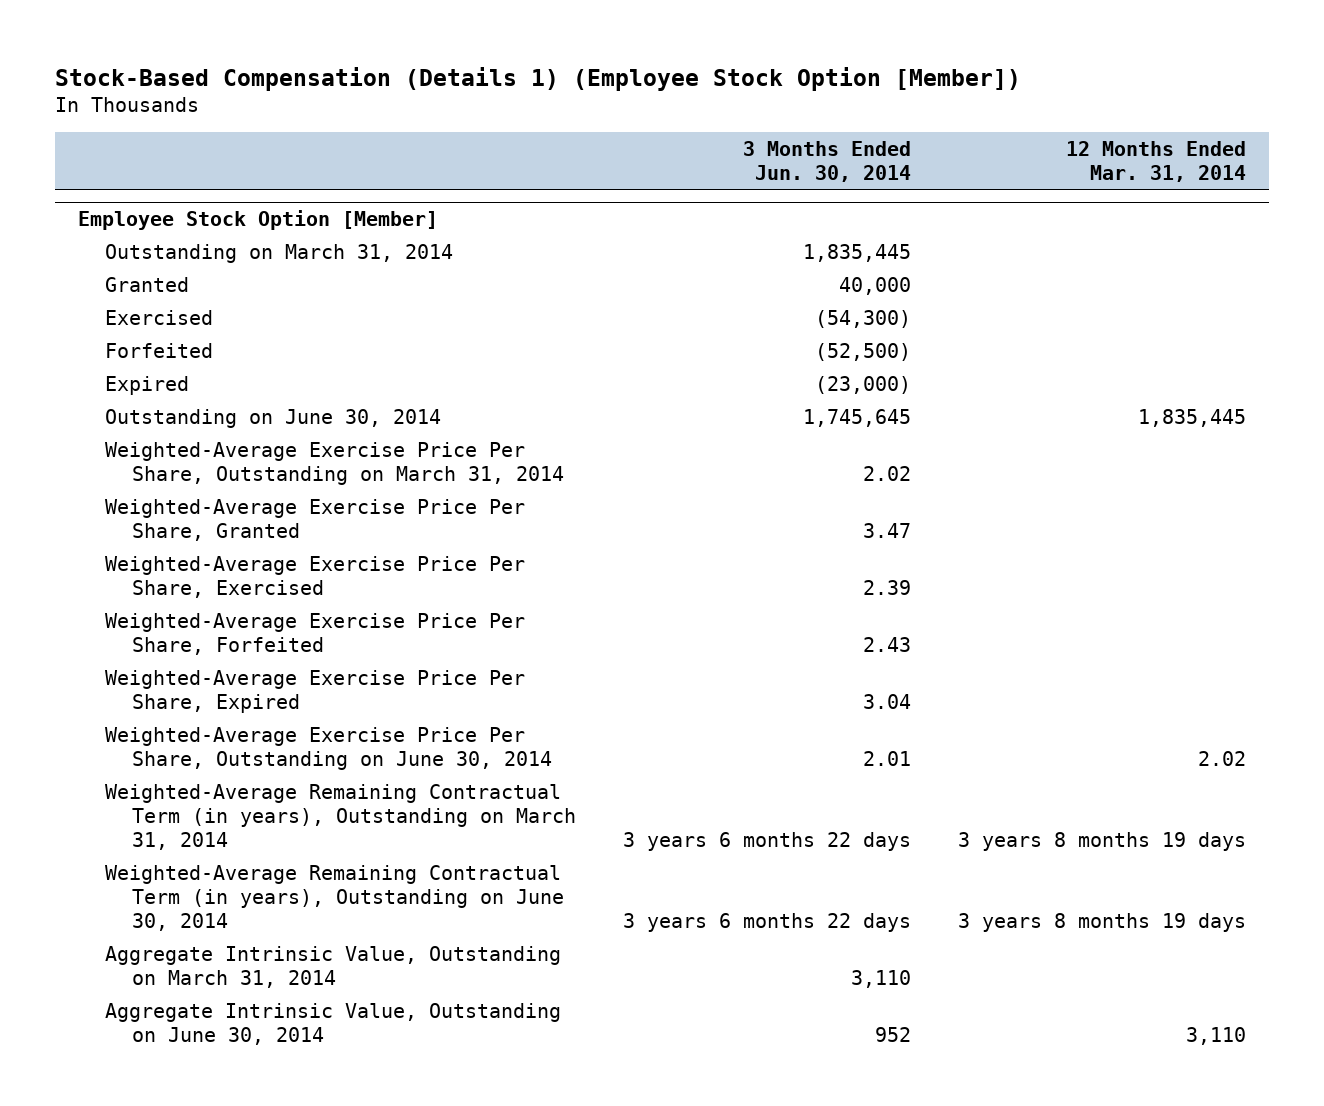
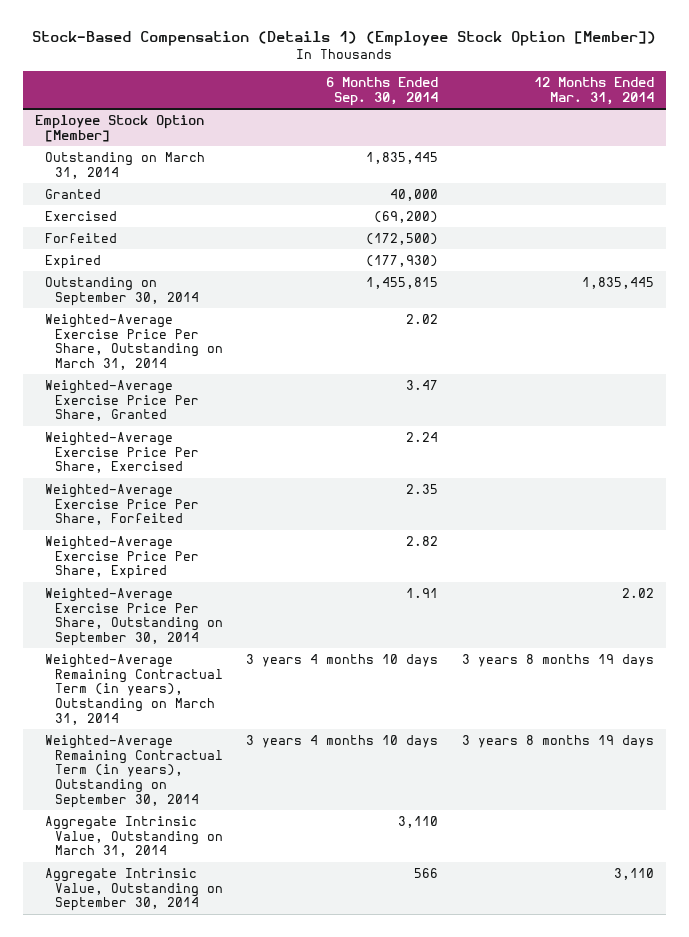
- | 3 Months Ended Jun. 30, 2014 | 12 Months Ended Mar. 31, 2014
+ | 6 Months Ended Sep. 30, 2014 | 12 Months Ended Mar. 31, 2014
@ Employee Stock Option [Member]
- Outstanding on June 30, 2014 | 1,745,645 | 1,835,445
+ Outstanding on September 30, 2014 | 1,455,815 | 1,835,445
- Weighted-Average Exercise Price Per Share, Outstanding on June 30, 2014 | 2.01 | 2.02
+ Weighted-Average Exercise Price Per Share, Outstanding on September 30, 2014 | 1.91 | 2.02
- Weighted-Average Remaining Contractual Term (in years), Outstanding on June 30, 2014 | 3 years 6 months 22 days | 3 years 8 months 19 days
+ Weighted-Average Remaining Contractual Term (in years), Outstanding on September 30, 2014 | 3 years 4 months 10 days | 3 years 8 months 19 days
- Aggregate Intrinsic Value, Outstanding on June 30, 2014 | 952 | 3,110
+ Aggregate Intrinsic Value, Outstanding on September 30, 2014 | 566 | 3,110

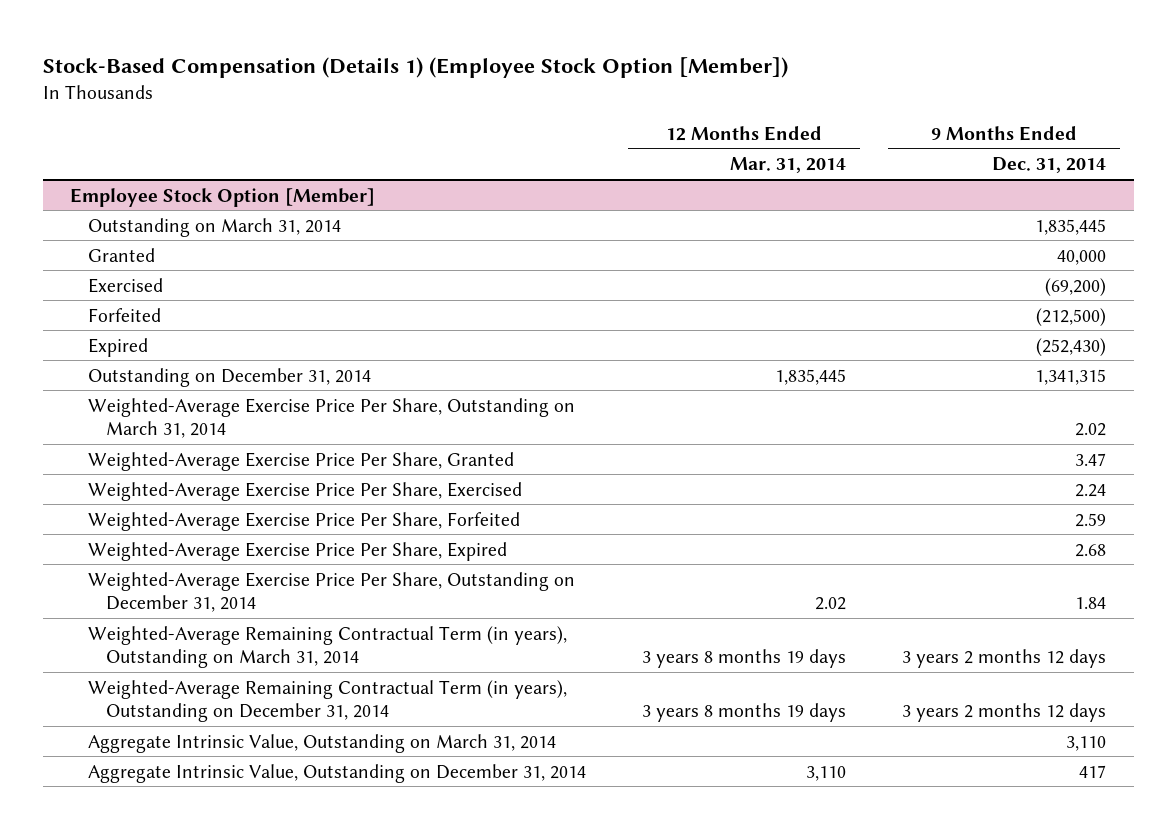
- | 6 Months Ended Sep. 30, 2014 | 12 Months Ended Mar. 31, 2014
+ | 12 Months Ended Mar. 31, 2014 | 9 Months Ended Dec. 31, 2014
@ Employee Stock Option [Member]
- Outstanding on September 30, 2014 | 1,455,815 | 1,835,445
+ Outstanding on December 31, 2014 | 1,835,445 | 1,341,315
- Weighted-Average Exercise Price Per Share, Outstanding on September 30, 2014 | 1.91 | 2.02
+ Weighted-Average Exercise Price Per Share, Outstanding on December 31, 2014 | 2.02 | 1.84
- Weighted-Average Remaining Contractual Term (in years), Outstanding on September 30, 2014 | 3 years 4 months 10 days | 3 years 8 months 19 days
+ Weighted-Average Remaining Contractual Term (in years), Outstanding on December 31, 2014 | 3 years 8 months 19 days | 3 years 2 months 12 days
- Aggregate Intrinsic Value, Outstanding on September 30, 2014 | 566 | 3,110
+ Aggregate Intrinsic Value, Outstanding on December 31, 2014 | 3,110 | 417

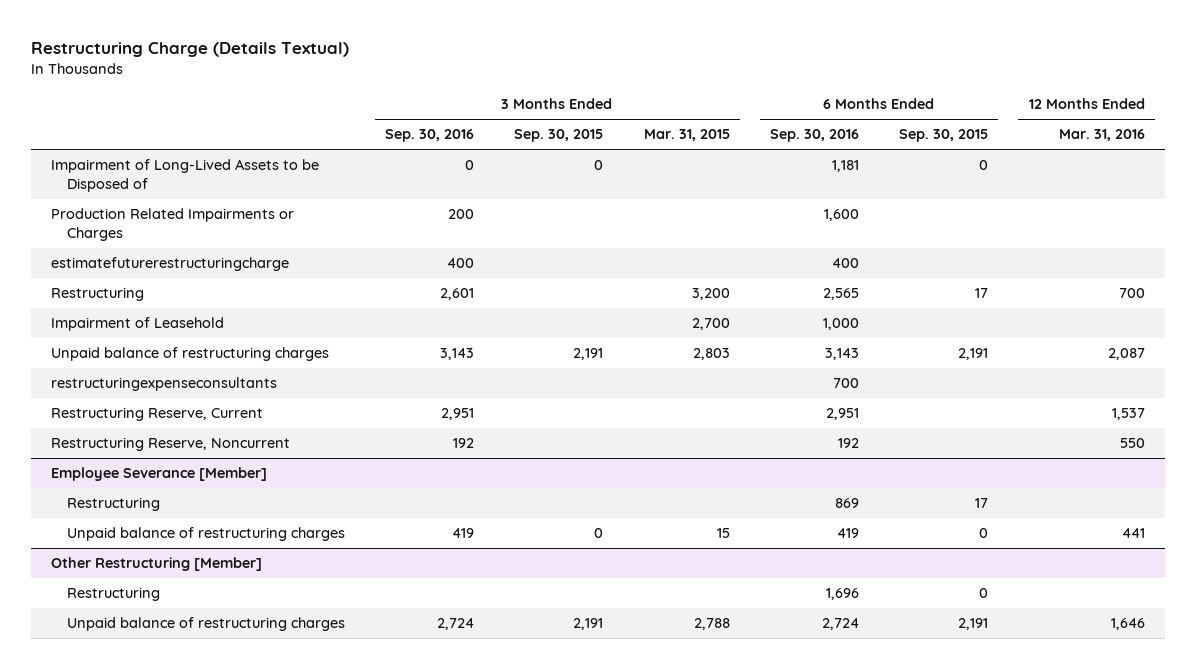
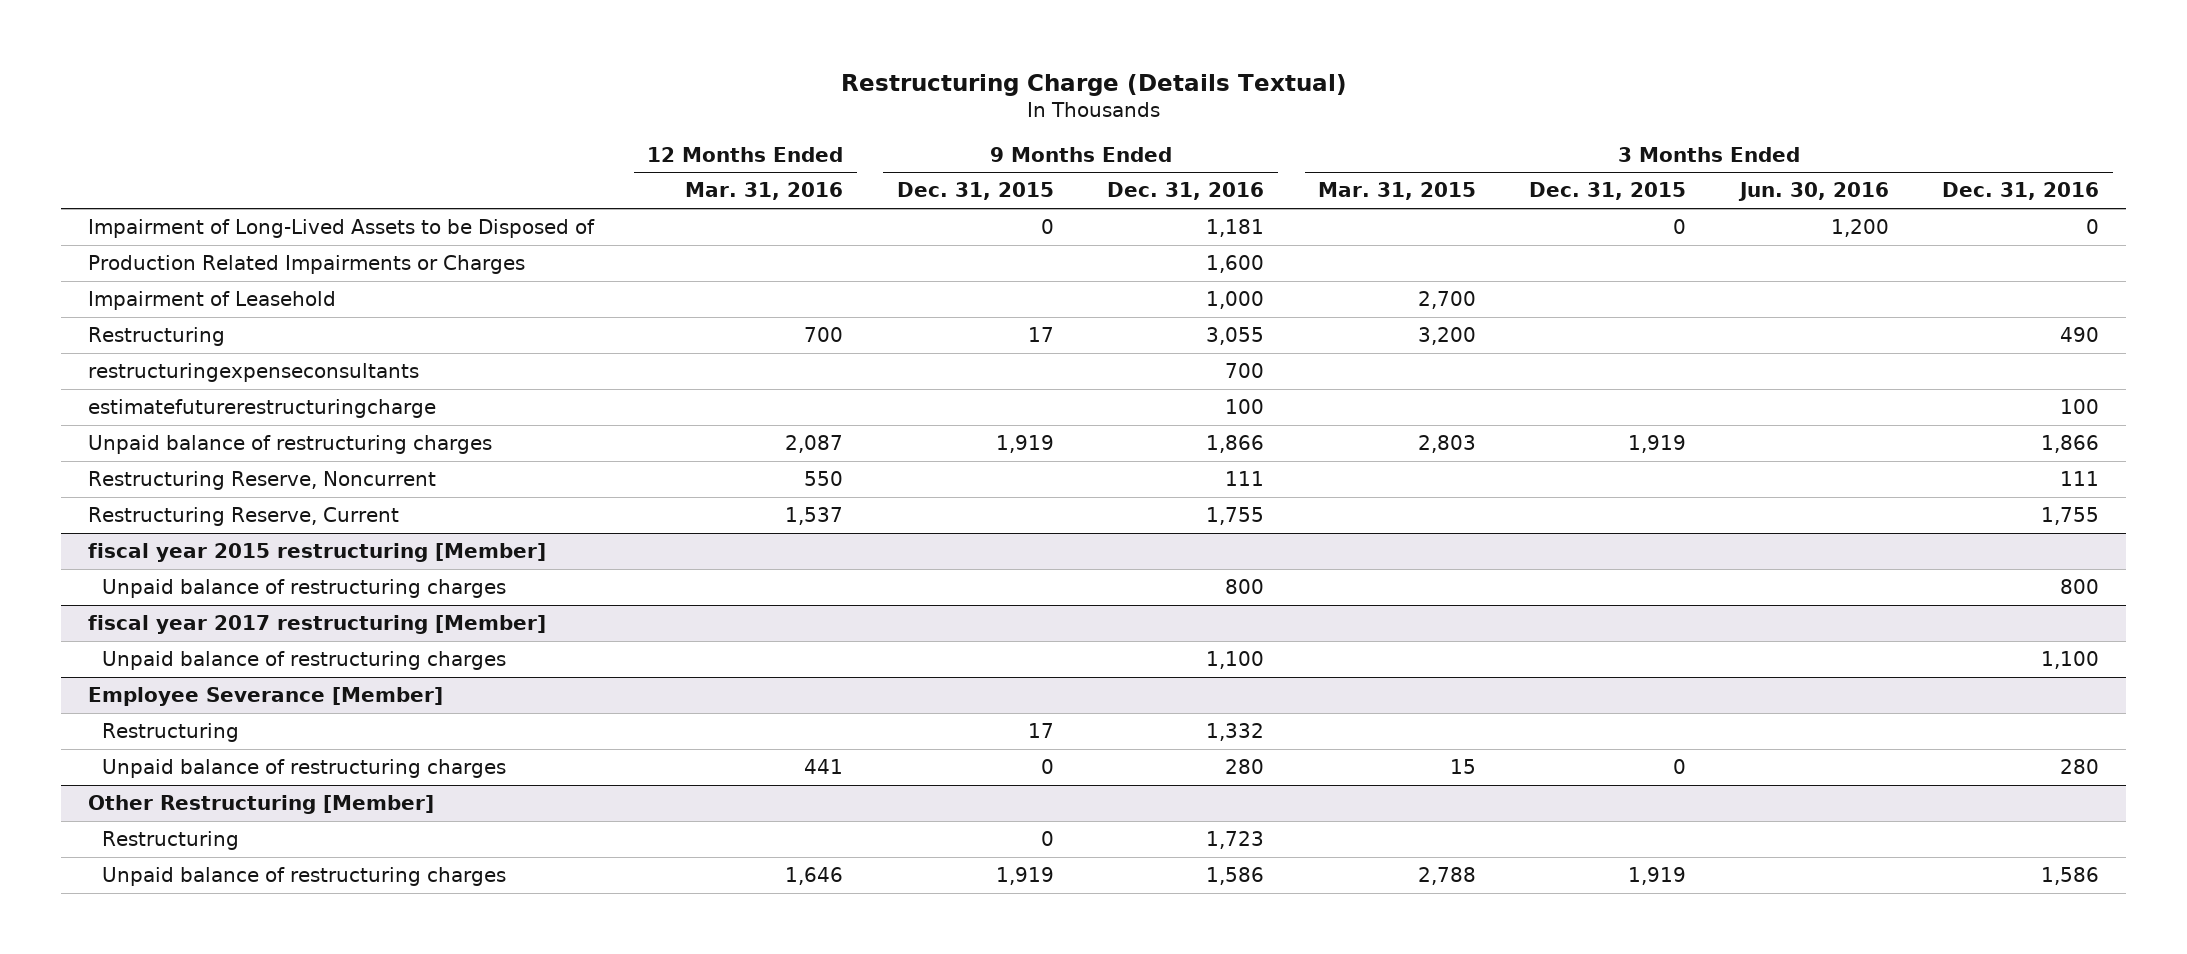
- | 3 Months Ended Sep. 30, 2016 | 3 Months Ended Sep. 30, 2015 | 3 Months Ended Mar. 31, 2015 | 6 Months Ended Sep. 30, 2016 | 6 Months Ended Sep. 30, 2015 | 12 Months Ended Mar. 31, 2016
+ | 12 Months Ended Mar. 31, 2016 | 9 Months Ended Dec. 31, 2015 | 9 Months Ended Dec. 31, 2016 | 3 Months Ended Mar. 31, 2015 | 3 Months Ended Dec. 31, 2015 | 3 Months Ended Jun. 30, 2016 | 3 Months Ended Dec. 31, 2016
moved down: Restructuring | 700 | 17 | 3,055 | 3,200 | | | 490
moved down: estimatefuturerestructuringcharge | | | 100 | | | | 100
moved down: Unpaid balance of restructuring charges | 2,087 | 1,919 | 1,866 | 2,803 | 1,919 | | 1,866
moved down: Restructuring Reserve, Current | 1,537 | | 1,755 | | | | 1,755
+ fiscal year 2015 restructuring [Member]
+ Unpaid balance of restructuring charges | | | 800 | | | | 800
+ fiscal year 2017 restructuring [Member]
+ Unpaid balance of restructuring charges | | | 1,100 | | | | 1,100

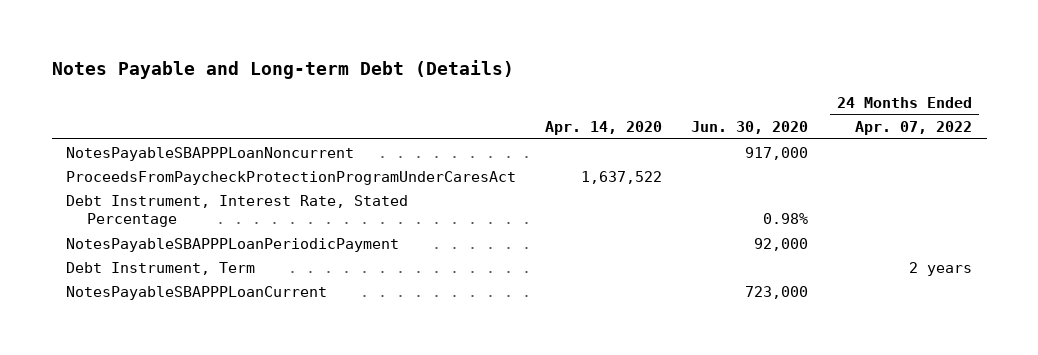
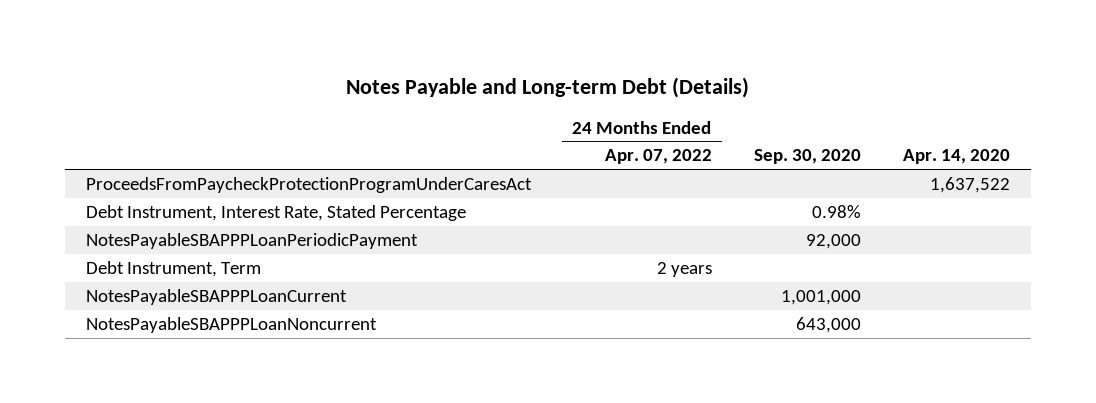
- | Apr. 14, 2020 | Jun. 30, 2020 | 24 Months Ended Apr. 07, 2022
+ | 24 Months Ended Apr. 07, 2022 | Sep. 30, 2020 | Apr. 14, 2020
moved down: NotesPayableSBAPPPLoanNoncurrent | | 643,000 |

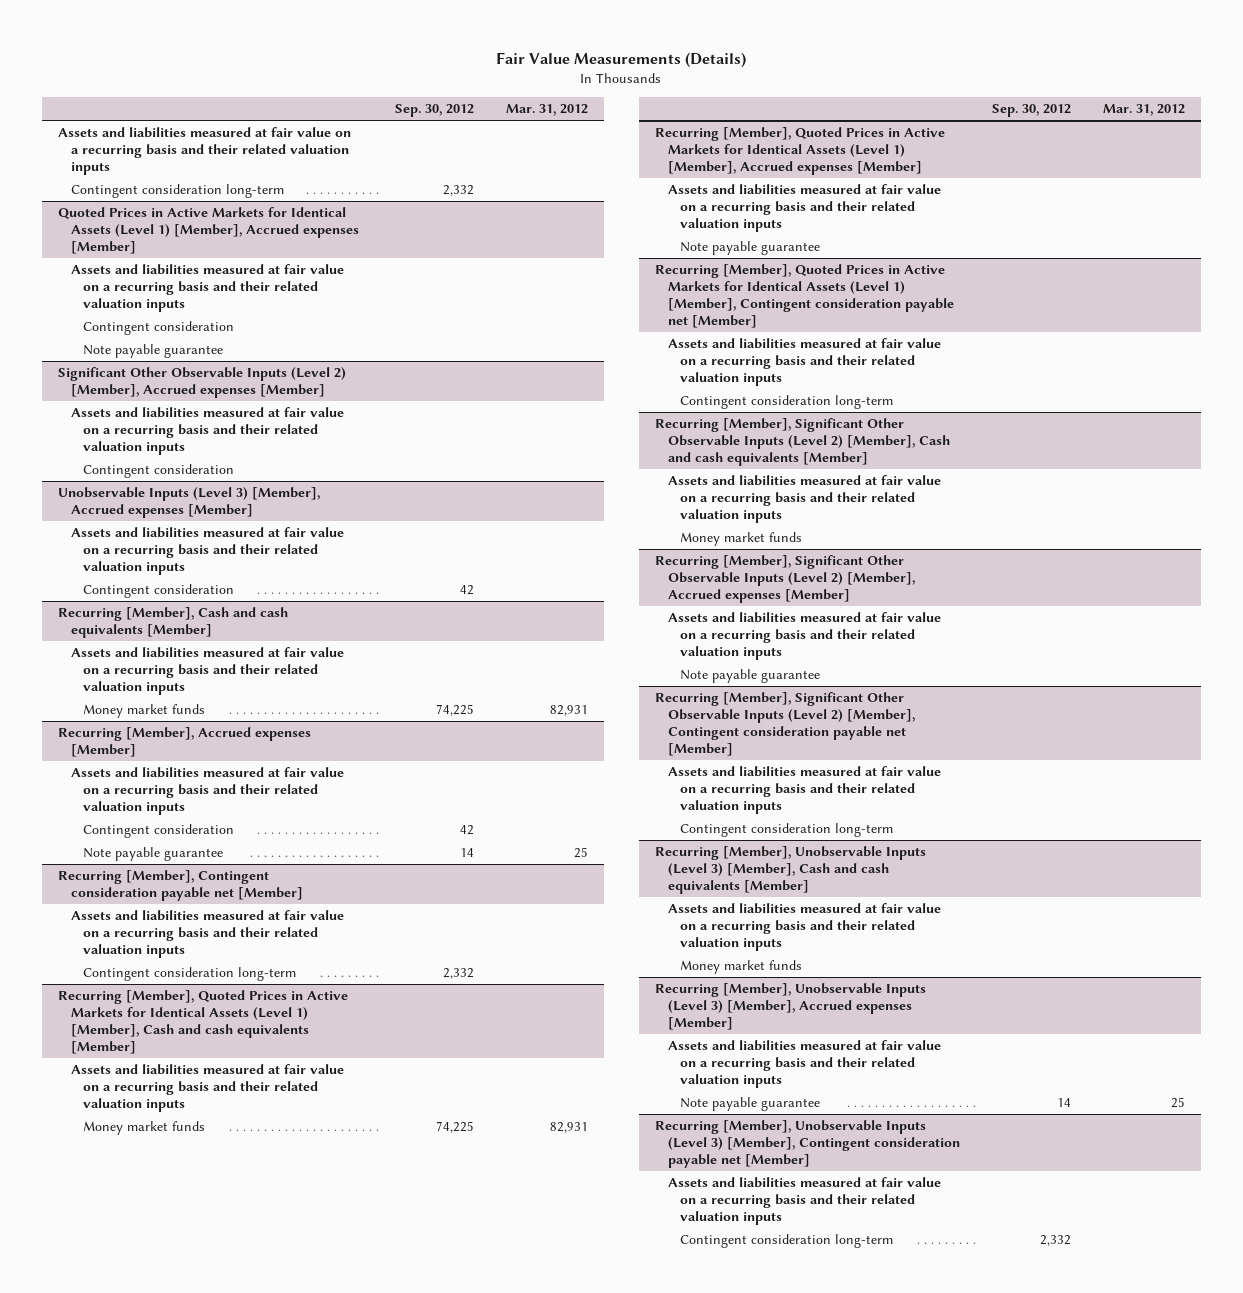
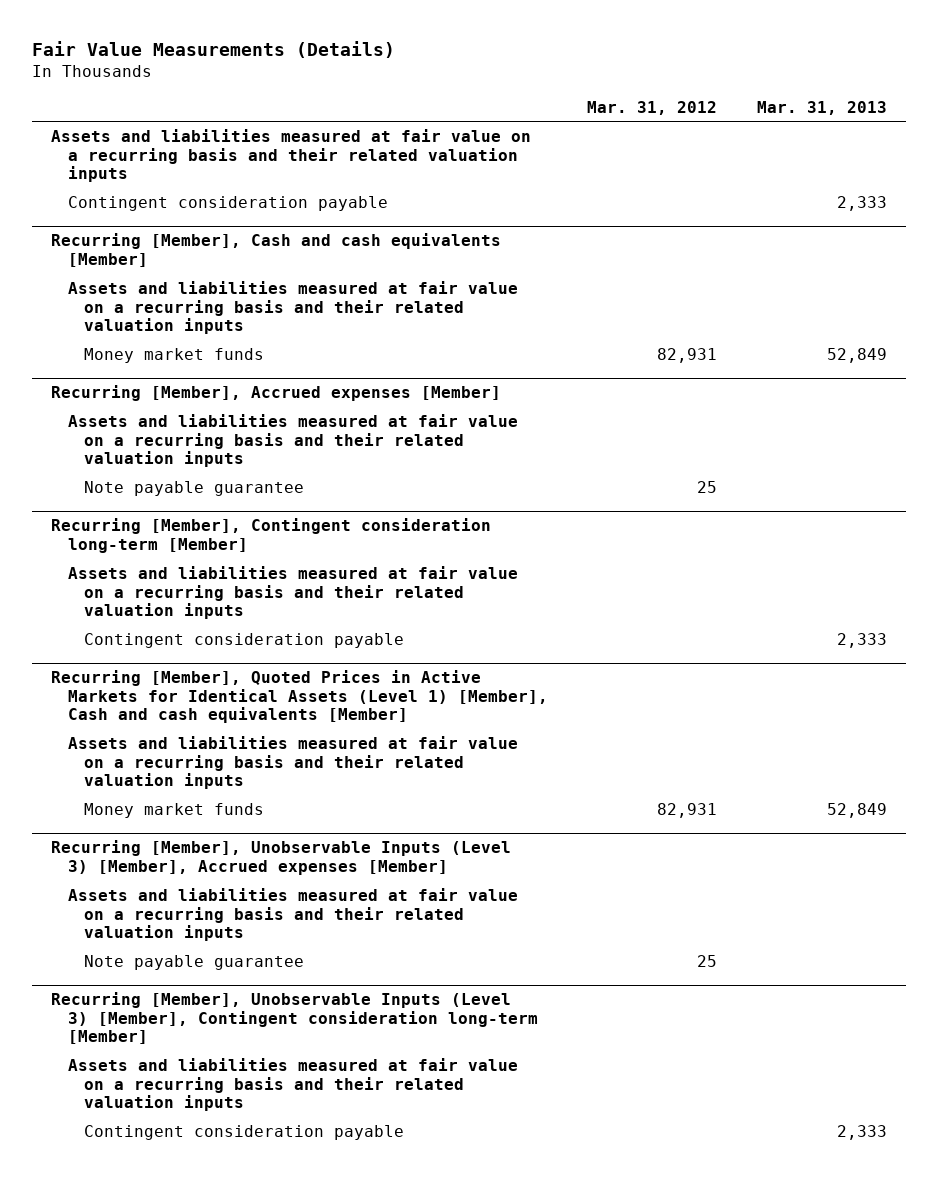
- | Sep. 30, 2012 | Mar. 31, 2012
+ | Mar. 31, 2012 | Mar. 31, 2013
- Contingent consideration long-term | 2,332 |
- Quoted Prices in Active Markets for Identical Assets (Level 1) [Member], Accrued expenses [Member]
- Assets and liabilities measured at fair value on a recurring basis and their related valuation inputs
- Contingent consideration
- Note payable guarantee
- Significant Other Observable Inputs (Level 2) [Member], Accrued expenses [Member]
- Assets and liabilities measured at fair value on a recurring basis and their related valuation inputs
- Contingent consideration
- Unobservable Inputs (Level 3) [Member], Accrued expenses [Member]
- Assets and liabilities measured at fair value on a recurring basis and their related valuation inputs
- Contingent consideration | 42 |
+ Contingent consideration payable | | 2,333
@ Recurring [Member], Accrued expenses [Member]
- Contingent consideration | 42 |
- Recurring [Member], Contingent consideration payable net [Member]
- Assets and liabilities measured at fair value on a recurring basis and their related valuation inputs
- Contingent consideration long-term | 2,332 |
+ Recurring [Member], Contingent consideration long-term [Member]
+ Assets and liabilities measured at fair value on a recurring basis and their related valuation inputs
+ Contingent consideration payable | | 2,333
- Recurring [Member], Quoted Prices in Active Markets for Identical Assets (Level 1) [Member], Accrued expenses [Member]
- Assets and liabilities measured at fair value on a recurring basis and their related valuation inputs
- Note payable guarantee
- Recurring [Member], Quoted Prices in Active Markets for Identical Assets (Level 1) [Member], Contingent consideration payable net [Member]
- Assets and liabilities measured at fair value on a recurring basis and their related valuation inputs
- Contingent consideration long-term
- Recurring [Member], Significant Other Observable Inputs (Level 2) [Member], Cash and cash equivalents [Member]
- Assets and liabilities measured at fair value on a recurring basis and their related valuation inputs
- Money market funds
- Recurring [Member], Significant Other Observable Inputs (Level 2) [Member], Accrued expenses [Member]
- Assets and liabilities measured at fair value on a recurring basis and their related valuation inputs
- Note payable guarantee
- Recurring [Member], Significant Other Observable Inputs (Level 2) [Member], Contingent consideration payable net [Member]
- Assets and liabilities measured at fair value on a recurring basis and their related valuation inputs
- Contingent consideration long-term
- Recurring [Member], Unobservable Inputs (Level 3) [Member], Cash and cash equivalents [Member]
- Assets and liabilities measured at fair value on a recurring basis and their related valuation inputs
- Money market funds
- Recurring [Member], Unobservable Inputs (Level 3) [Member], Contingent consideration payable net [Member]
+ Recurring [Member], Unobservable Inputs (Level 3) [Member], Contingent consideration long-term [Member]
- Contingent consideration long-term | 2,332 |
+ Contingent consideration payable | | 2,333

